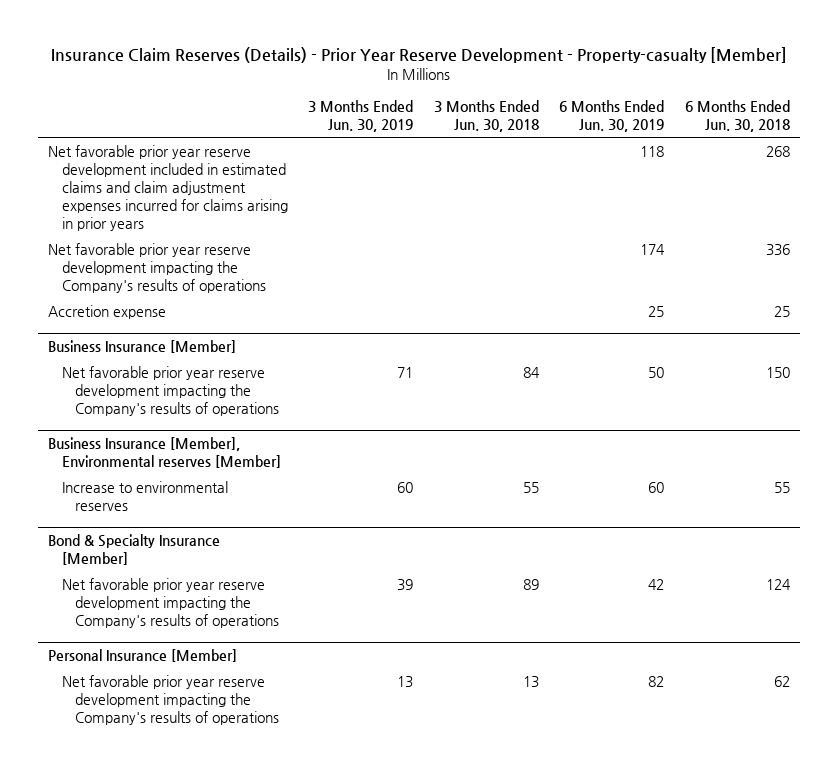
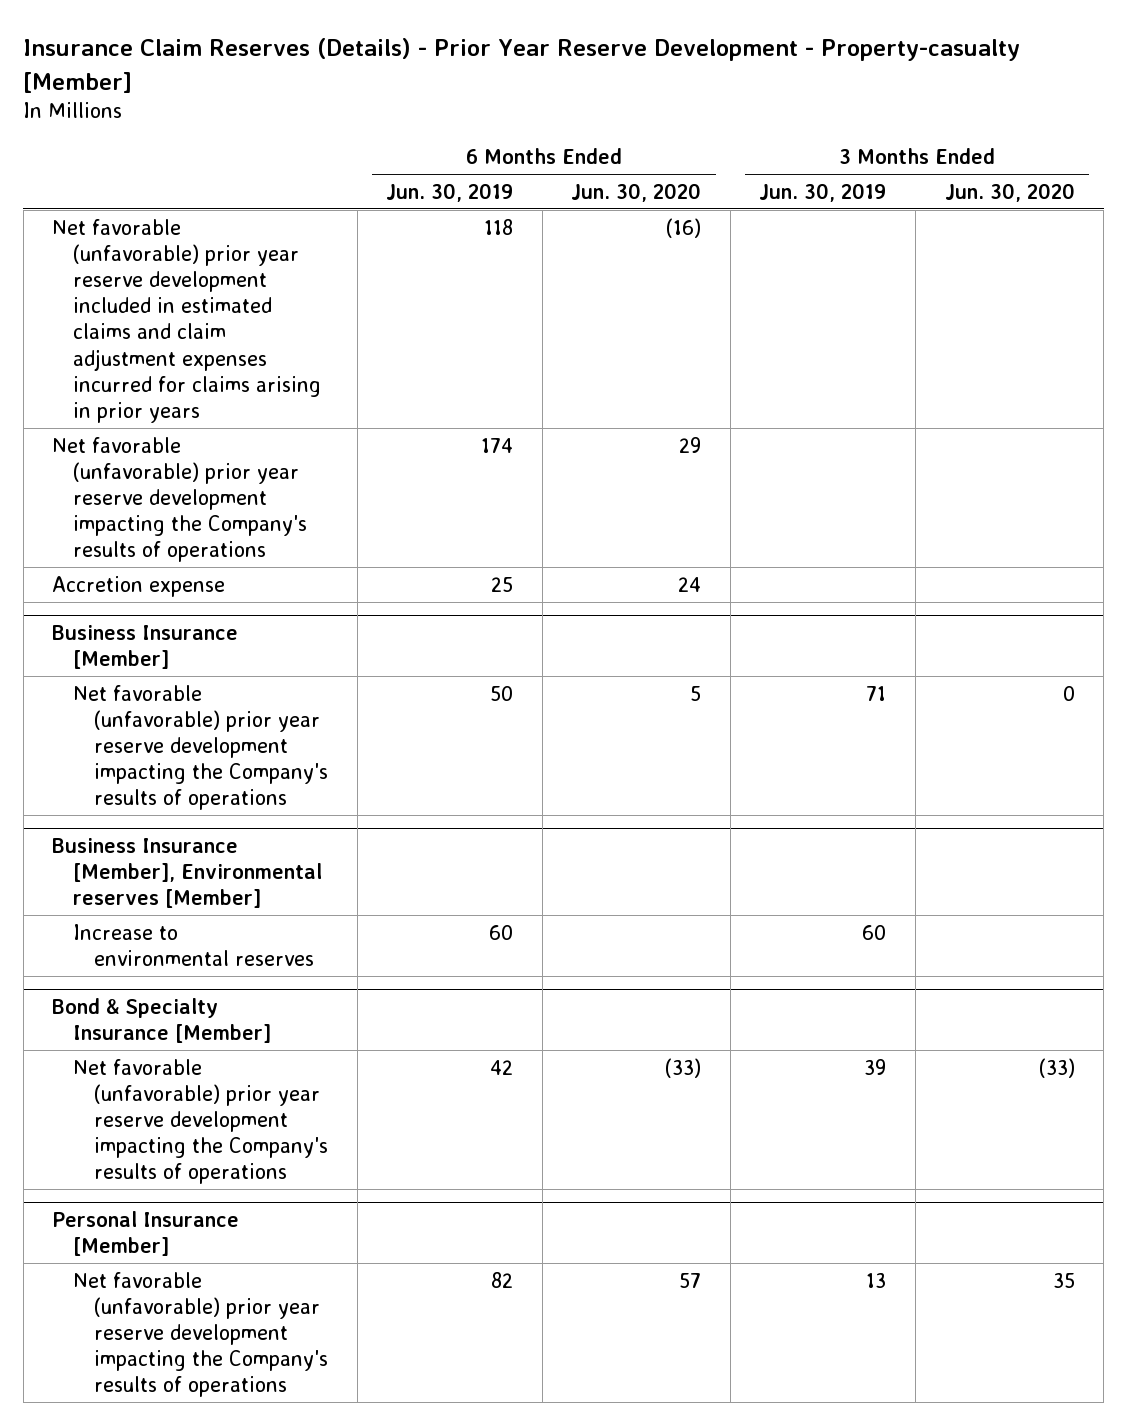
- | 3 Months Ended Jun. 30, 2019 | 3 Months Ended Jun. 30, 2018 | 6 Months Ended Jun. 30, 2019 | 6 Months Ended Jun. 30, 2018
+ | 6 Months Ended Jun. 30, 2019 | 6 Months Ended Jun. 30, 2020 | 3 Months Ended Jun. 30, 2019 | 3 Months Ended Jun. 30, 2020
- Net favorable prior year reserve development included in estimated claims and claim adjustment expenses incurred for claims arising in prior years | | | 118 | 268
- Net favorable prior year reserve development impacting the Company's results of operations | | | 174 | 336
+ Net favorable (unfavorable) prior year reserve development included in estimated claims and claim adjustment expenses incurred for claims arising in prior years | 118 | (16) | |
+ Net favorable (unfavorable) prior year reserve development impacting the Company's results of operations | 174 | 29 | |
@ Business Insurance [Member]
- Net favorable prior year reserve development impacting the Company's results of operations | 71 | 84 | 50 | 150
+ Net favorable (unfavorable) prior year reserve development impacting the Company's results of operations | 50 | 5 | 71 | 0
@ Bond & Specialty Insurance [Member]
- Net favorable prior year reserve development impacting the Company's results of operations | 39 | 89 | 42 | 124
+ Net favorable (unfavorable) prior year reserve development impacting the Company's results of operations | 42 | (33) | 39 | (33)
@ Personal Insurance [Member]
- Net favorable prior year reserve development impacting the Company's results of operations | 13 | 13 | 82 | 62
+ Net favorable (unfavorable) prior year reserve development impacting the Company's results of operations | 82 | 57 | 13 | 35

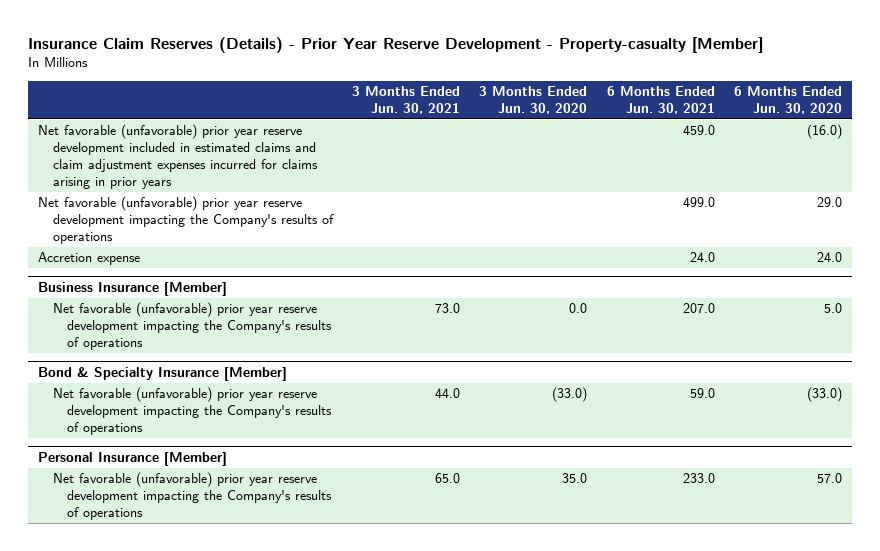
- | 6 Months Ended Jun. 30, 2019 | 6 Months Ended Jun. 30, 2020 | 3 Months Ended Jun. 30, 2019 | 3 Months Ended Jun. 30, 2020
+ | 3 Months Ended Jun. 30, 2021 | 3 Months Ended Jun. 30, 2020 | 6 Months Ended Jun. 30, 2021 | 6 Months Ended Jun. 30, 2020
- Net favorable (unfavorable) prior year reserve development included in estimated claims and claim adjustment expenses incurred for claims arising in prior years | 118 | (16) | |
- Net favorable (unfavorable) prior year reserve development impacting the Company's results of operations | 174 | 29 | |
- Accretion expense | 25 | 24 | |
+ Net favorable (unfavorable) prior year reserve development included in estimated claims and claim adjustment expenses incurred for claims arising in prior years | | | 459.0 | (16.0)
+ Net favorable (unfavorable) prior year reserve development impacting the Company's results of operations | | | 499.0 | 29.0
+ Accretion expense | | | 24.0 | 24.0
@ Business Insurance [Member]
- Net favorable (unfavorable) prior year reserve development impacting the Company's results of operations | 50 | 5 | 71 | 0
- Business Insurance [Member], Environmental reserves [Member]
- Increase to environmental reserves | 60 | | 60 |
@ Business Insurance [Member]
+ Net favorable (unfavorable) prior year reserve development impacting the Company's results of operations | 73.0 | 0.0 | 207.0 | 5.0
@ Bond & Specialty Insurance [Member]
- Net favorable (unfavorable) prior year reserve development impacting the Company's results of operations | 42 | (33) | 39 | (33)
+ Net favorable (unfavorable) prior year reserve development impacting the Company's results of operations | 44.0 | (33.0) | 59.0 | (33.0)
@ Personal Insurance [Member]
- Net favorable (unfavorable) prior year reserve development impacting the Company's results of operations | 82 | 57 | 13 | 35
+ Net favorable (unfavorable) prior year reserve development impacting the Company's results of operations | 65.0 | 35.0 | 233.0 | 57.0

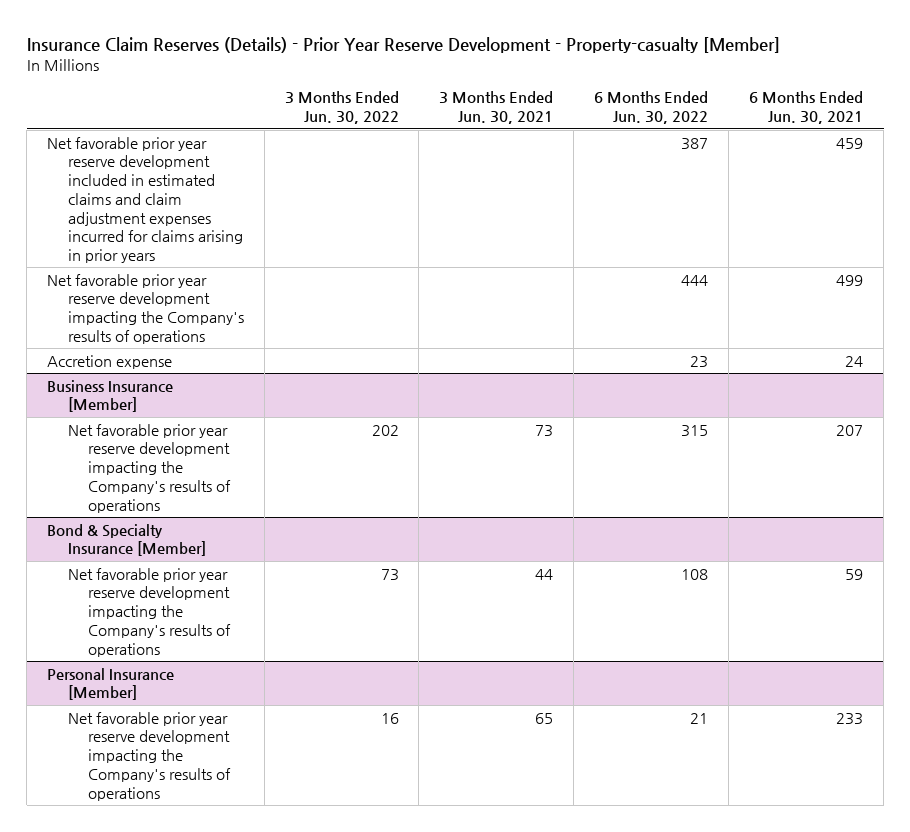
- | 3 Months Ended Jun. 30, 2021 | 3 Months Ended Jun. 30, 2020 | 6 Months Ended Jun. 30, 2021 | 6 Months Ended Jun. 30, 2020
+ | 3 Months Ended Jun. 30, 2022 | 3 Months Ended Jun. 30, 2021 | 6 Months Ended Jun. 30, 2022 | 6 Months Ended Jun. 30, 2021
- Net favorable (unfavorable) prior year reserve development included in estimated claims and claim adjustment expenses incurred for claims arising in prior years | | | 459.0 | (16.0)
- Net favorable (unfavorable) prior year reserve development impacting the Company's results of operations | | | 499.0 | 29.0
- Accretion expense | | | 24.0 | 24.0
+ Net favorable prior year reserve development included in estimated claims and claim adjustment expenses incurred for claims arising in prior years | | | 387 | 459
+ Net favorable prior year reserve development impacting the Company's results of operations | | | 444 | 499
+ Accretion expense | | | 23 | 24
@ Business Insurance [Member]
- Net favorable (unfavorable) prior year reserve development impacting the Company's results of operations | 73.0 | 0.0 | 207.0 | 5.0
+ Net favorable prior year reserve development impacting the Company's results of operations | 202 | 73 | 315 | 207
@ Bond & Specialty Insurance [Member]
- Net favorable (unfavorable) prior year reserve development impacting the Company's results of operations | 44.0 | (33.0) | 59.0 | (33.0)
+ Net favorable prior year reserve development impacting the Company's results of operations | 73 | 44 | 108 | 59
@ Personal Insurance [Member]
- Net favorable (unfavorable) prior year reserve development impacting the Company's results of operations | 65.0 | 35.0 | 233.0 | 57.0
+ Net favorable prior year reserve development impacting the Company's results of operations | 16 | 65 | 21 | 233

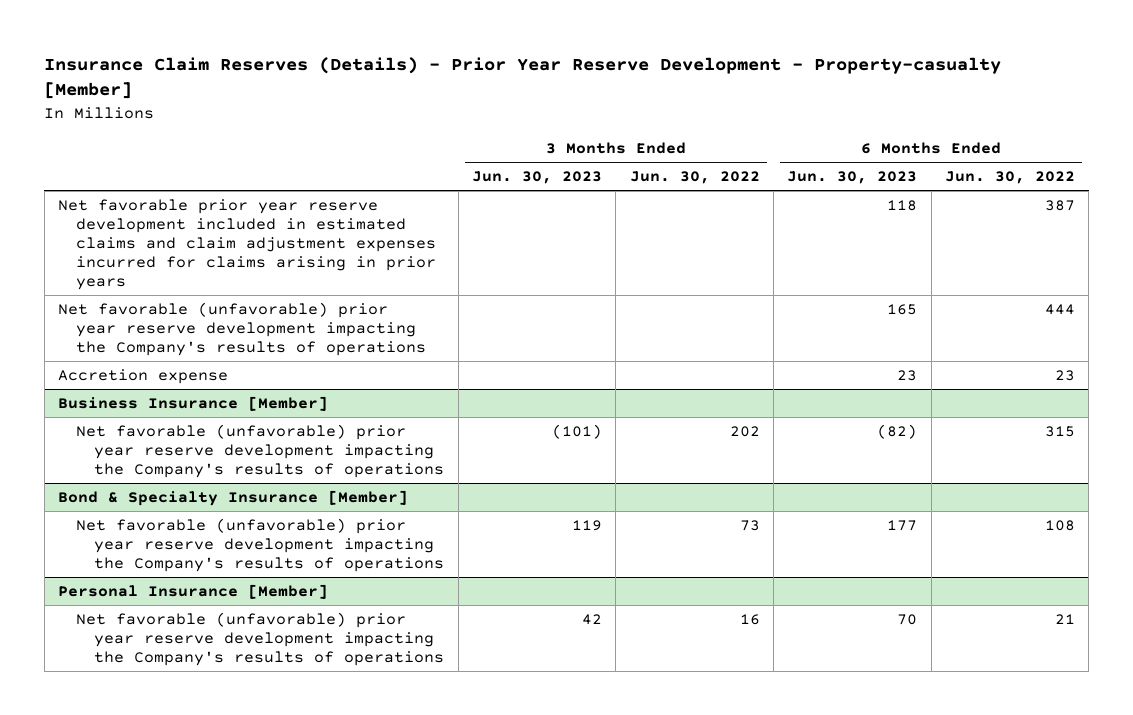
- | 3 Months Ended Jun. 30, 2022 | 3 Months Ended Jun. 30, 2021 | 6 Months Ended Jun. 30, 2022 | 6 Months Ended Jun. 30, 2021
+ | 3 Months Ended Jun. 30, 2023 | 3 Months Ended Jun. 30, 2022 | 6 Months Ended Jun. 30, 2023 | 6 Months Ended Jun. 30, 2022
- Net favorable prior year reserve development impacting the Company's results of operations | | | 444 | 499
+ Net favorable (unfavorable) prior year reserve development impacting the Company's results of operations | | | 165 | 444
@ Business Insurance [Member]
- Net favorable prior year reserve development impacting the Company's results of operations | 202 | 73 | 315 | 207
+ Net favorable (unfavorable) prior year reserve development impacting the Company's results of operations | (101) | 202 | (82) | 315
@ Bond & Specialty Insurance [Member]
- Net favorable prior year reserve development impacting the Company's results of operations | 73 | 44 | 108 | 59
+ Net favorable (unfavorable) prior year reserve development impacting the Company's results of operations | 119 | 73 | 177 | 108
@ Personal Insurance [Member]
- Net favorable prior year reserve development impacting the Company's results of operations | 16 | 65 | 21 | 233
+ Net favorable (unfavorable) prior year reserve development impacting the Company's results of operations | 42 | 16 | 70 | 21

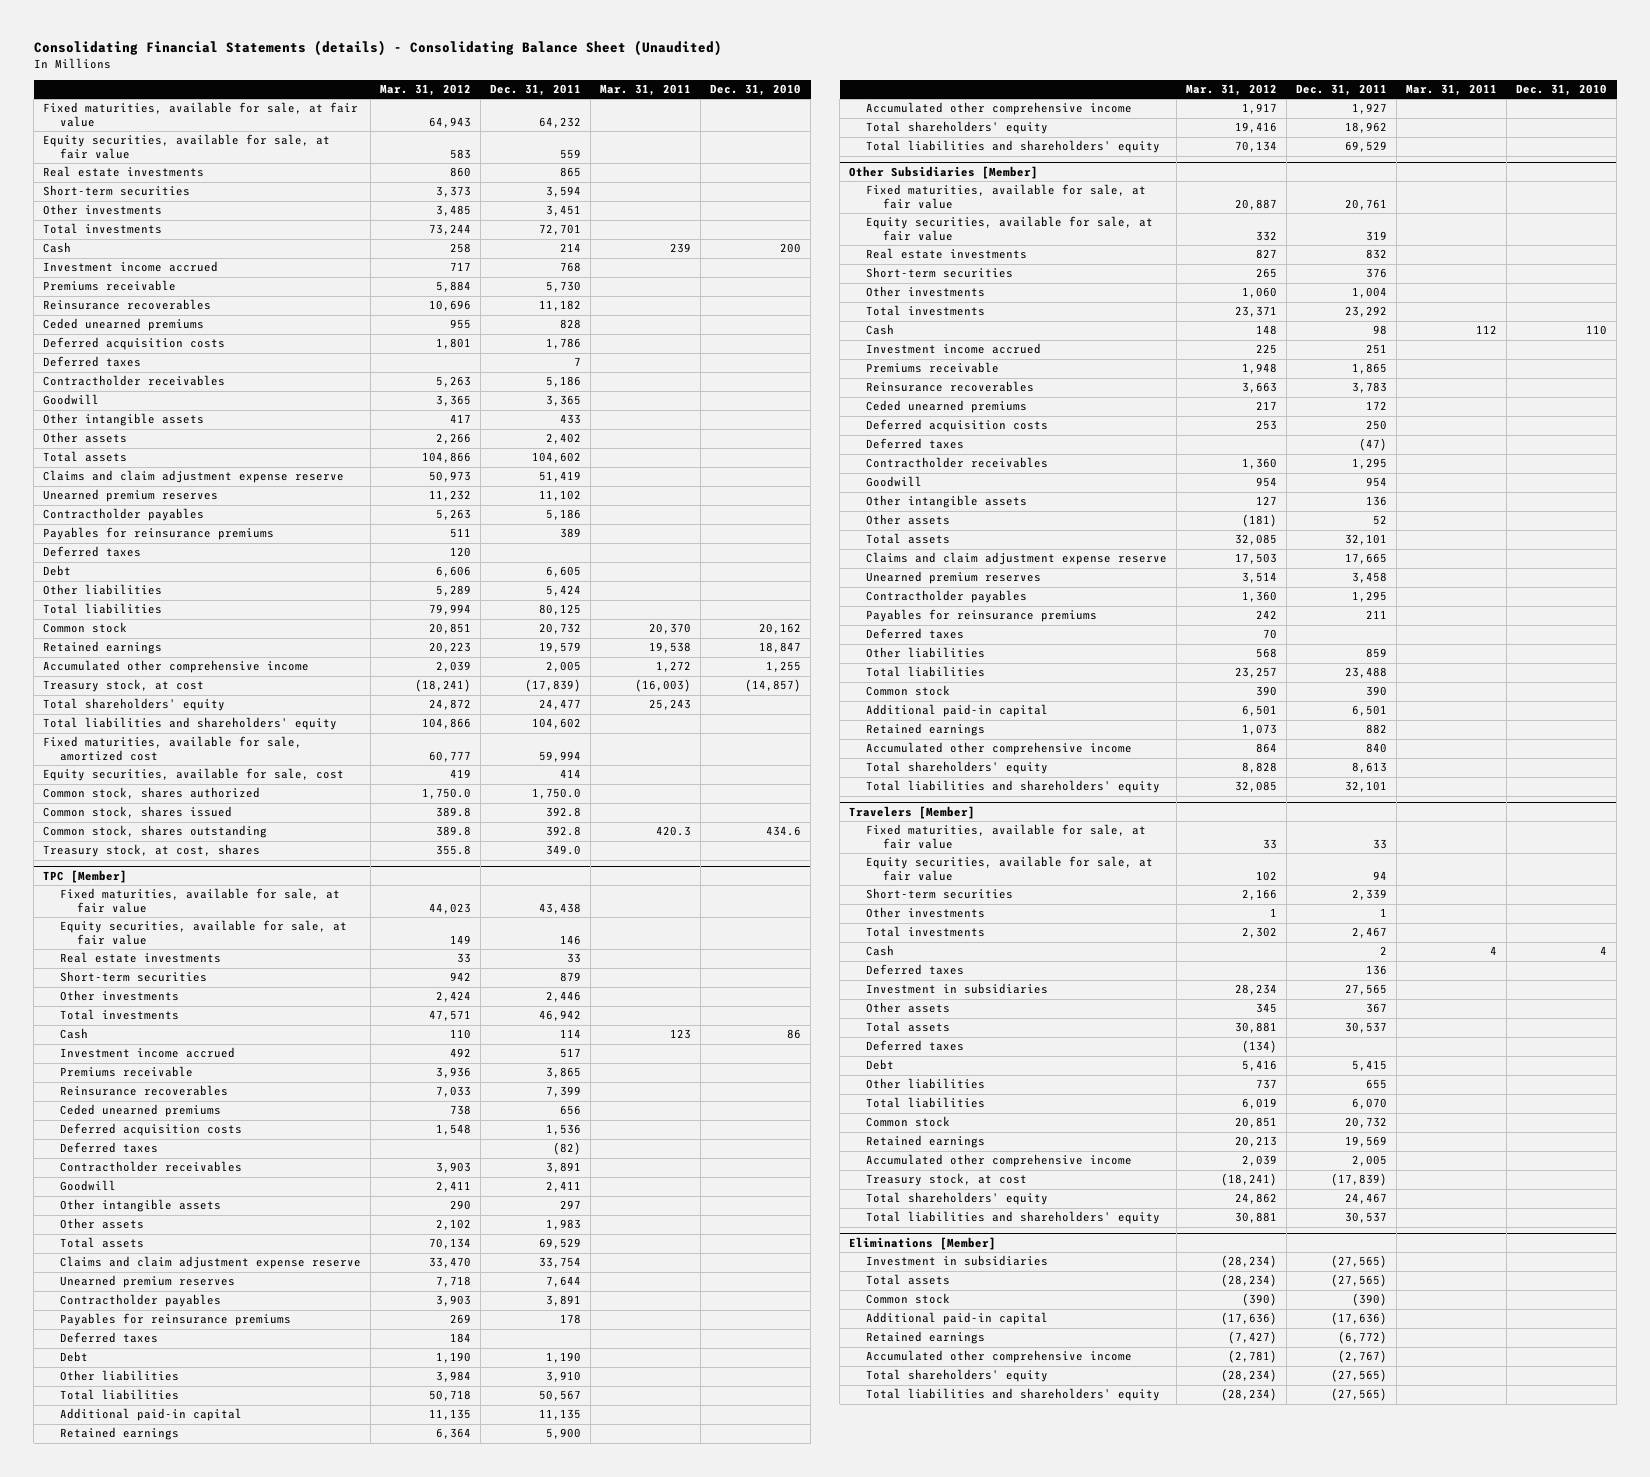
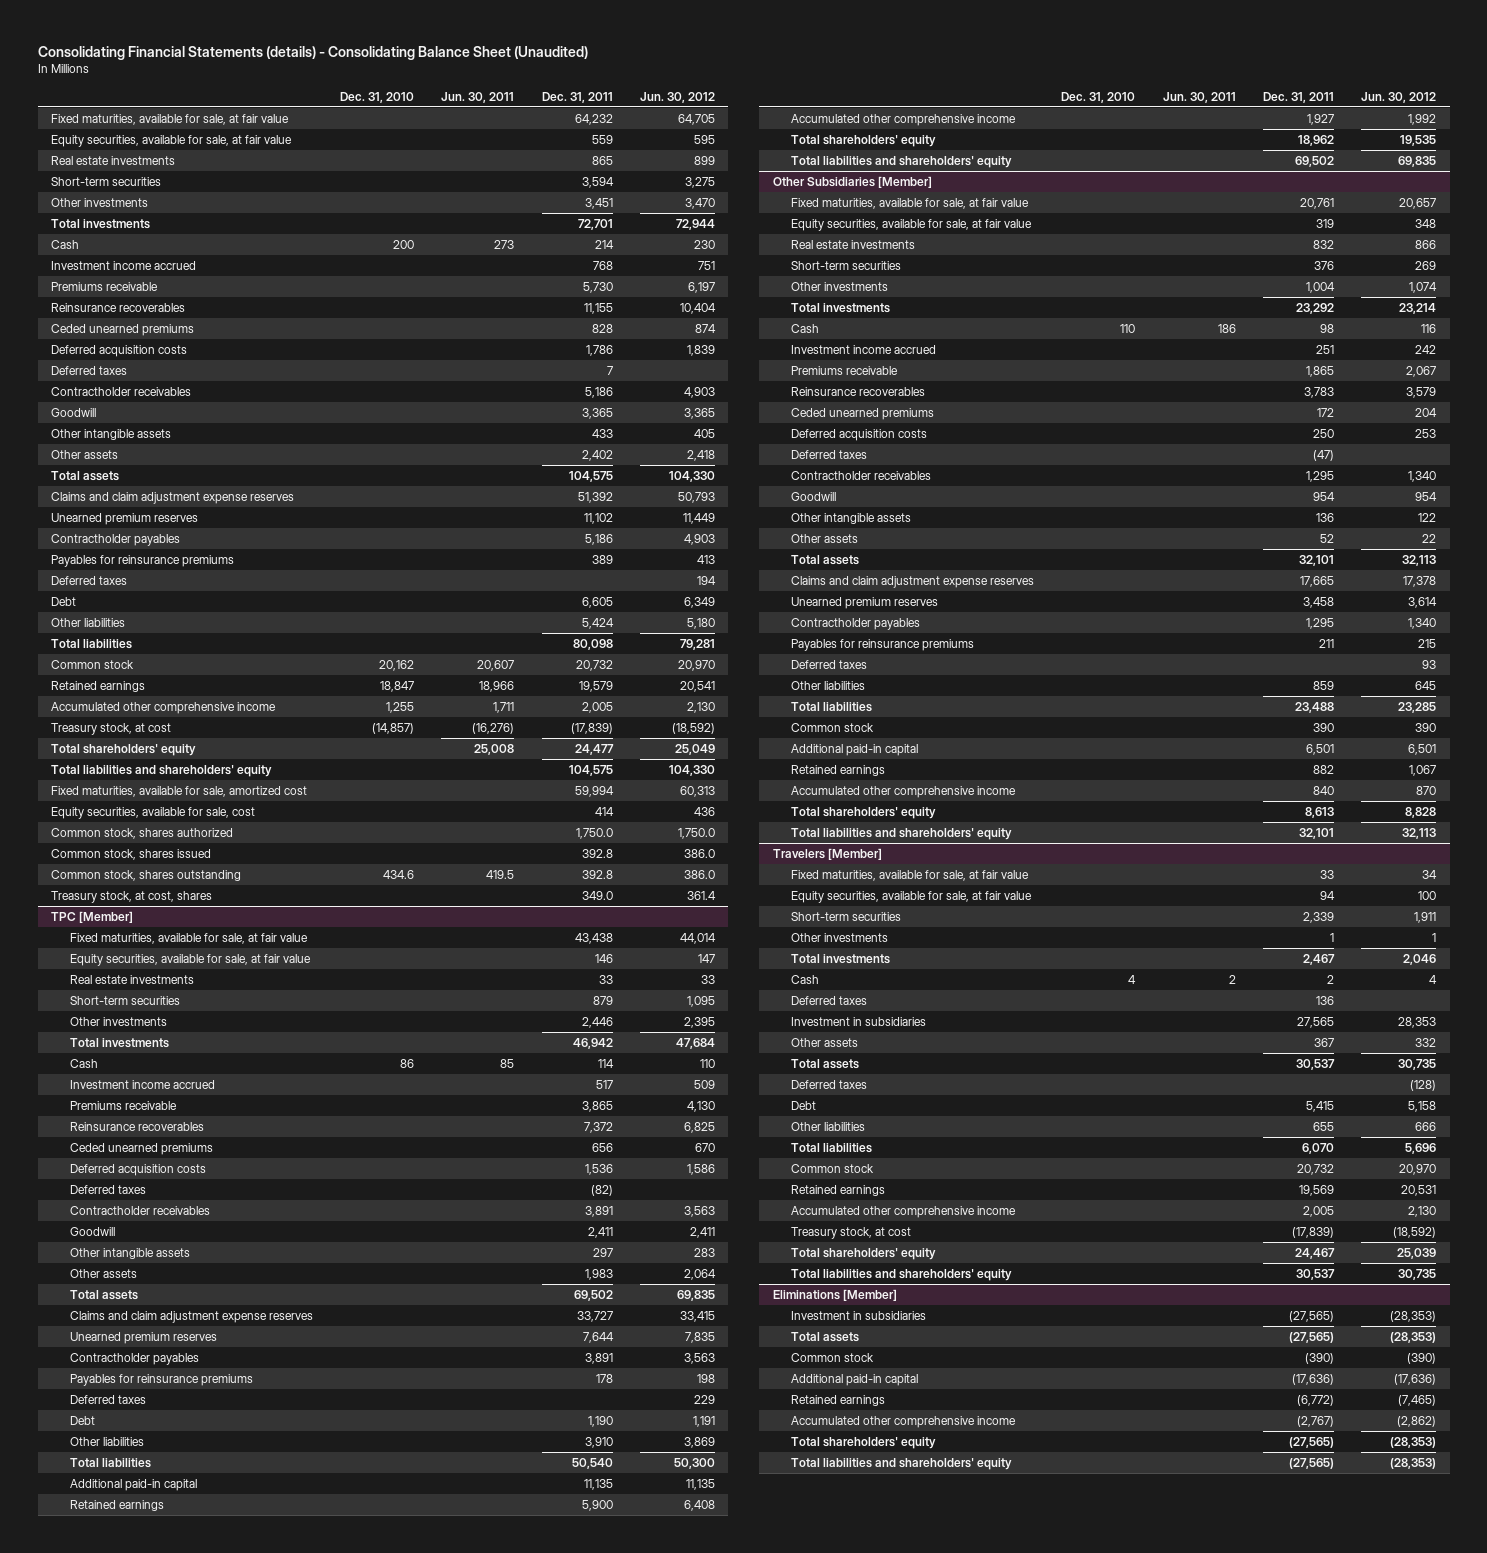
- | Mar. 31, 2012 | Dec. 31, 2011 | Mar. 31, 2011 | Dec. 31, 2010
+ | Dec. 31, 2010 | Jun. 30, 2011 | Dec. 31, 2011 | Jun. 30, 2012
- Reinsurance recoverables | 10,696 | 11,182 | |
+ Reinsurance recoverables | | | 11,155 | 10,404
- Total assets | 104,866 | 104,602 | |
- Claims and claim adjustment expense reserve | 50,973 | 51,419 | |
+ Total assets | | | 104,575 | 104,330
+ Claims and claim adjustment expense reserves | | | 51,392 | 50,793
- Total liabilities | 79,994 | 80,125 | |
+ Total liabilities | | | 80,098 | 79,281
- Total liabilities and shareholders' equity | 104,866 | 104,602 | |
+ Total liabilities and shareholders' equity | | | 104,575 | 104,330
@ TPC [Member]
- Reinsurance recoverables | 7,033 | 7,399 | |
+ Reinsurance recoverables | | | 7,372 | 6,825
- Total assets | 70,134 | 69,529 | |
- Claims and claim adjustment expense reserve | 33,470 | 33,754 | |
+ Total assets | | | 69,502 | 69,835
+ Claims and claim adjustment expense reserves | | | 33,727 | 33,415
- Total liabilities | 50,718 | 50,567 | |
+ Total liabilities | | | 50,540 | 50,300
- Total liabilities and shareholders' equity | 70,134 | 69,529 | |
+ Total liabilities and shareholders' equity | | | 69,502 | 69,835
@ Other Subsidiaries [Member]
- Claims and claim adjustment expense reserve | 17,503 | 17,665 | |
+ Claims and claim adjustment expense reserves | | | 17,665 | 17,378

